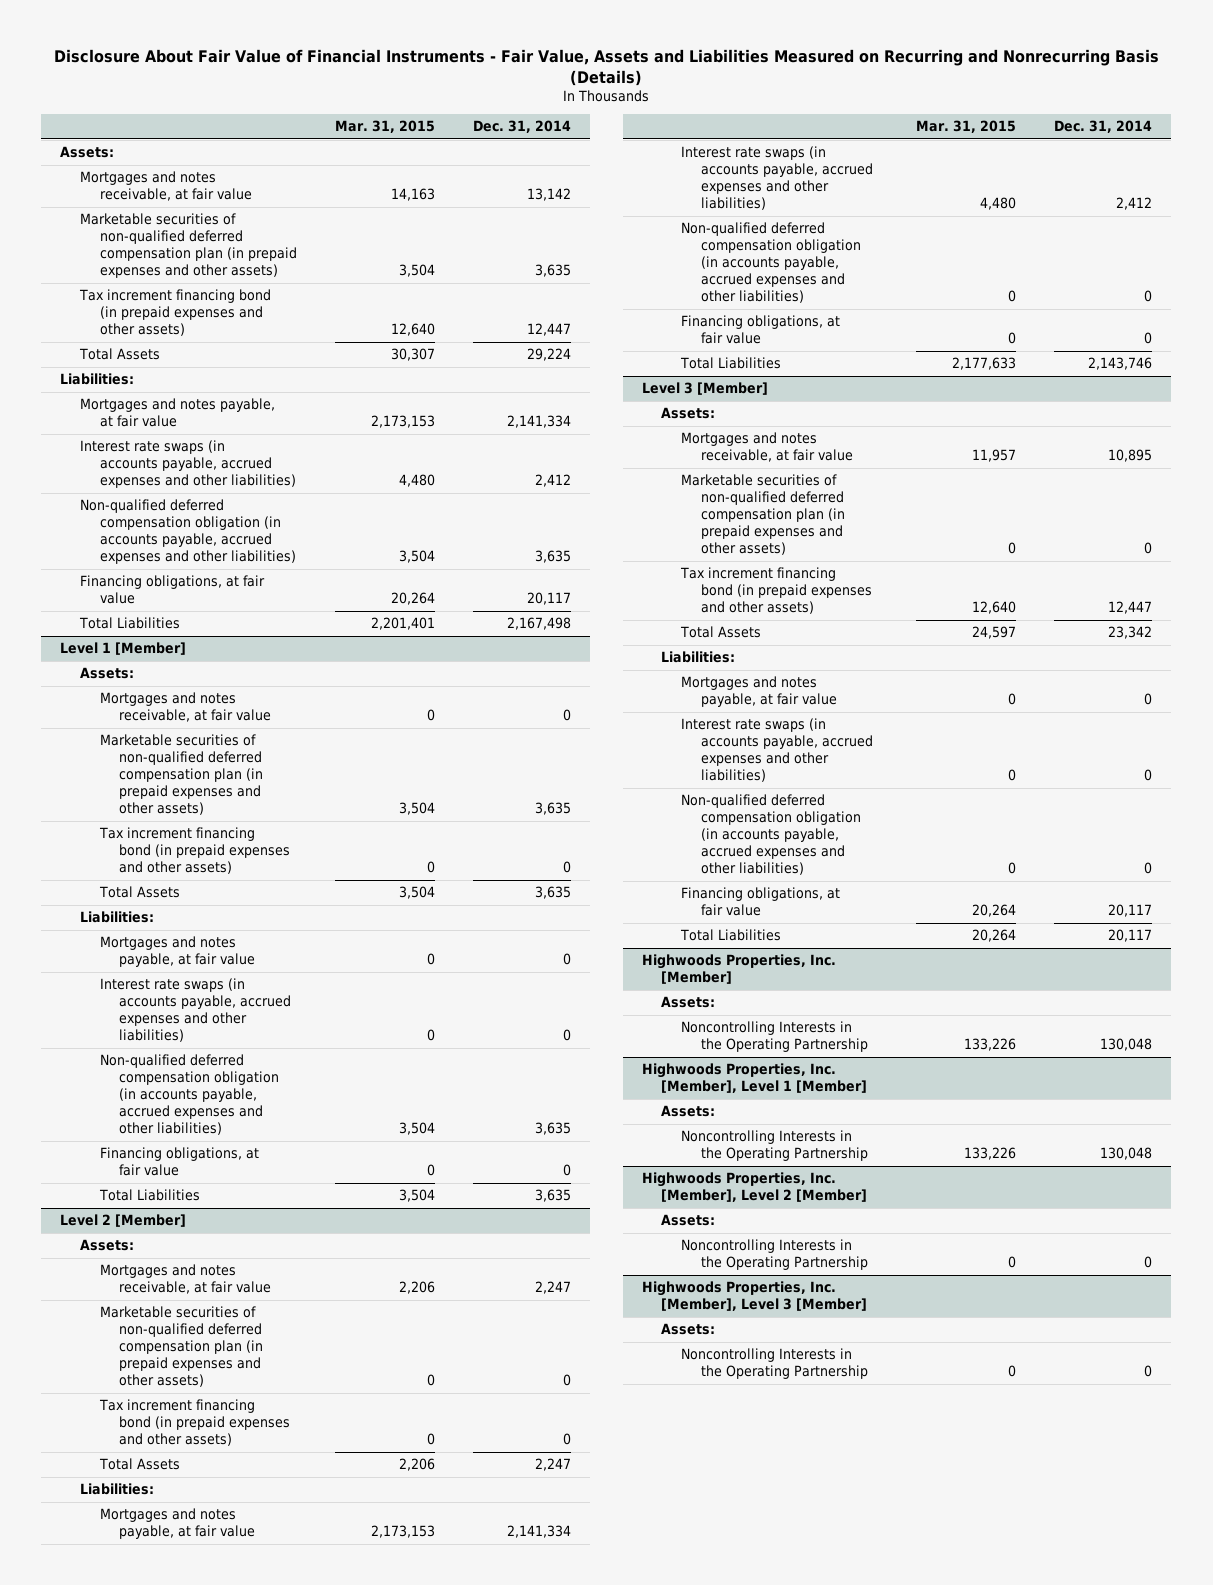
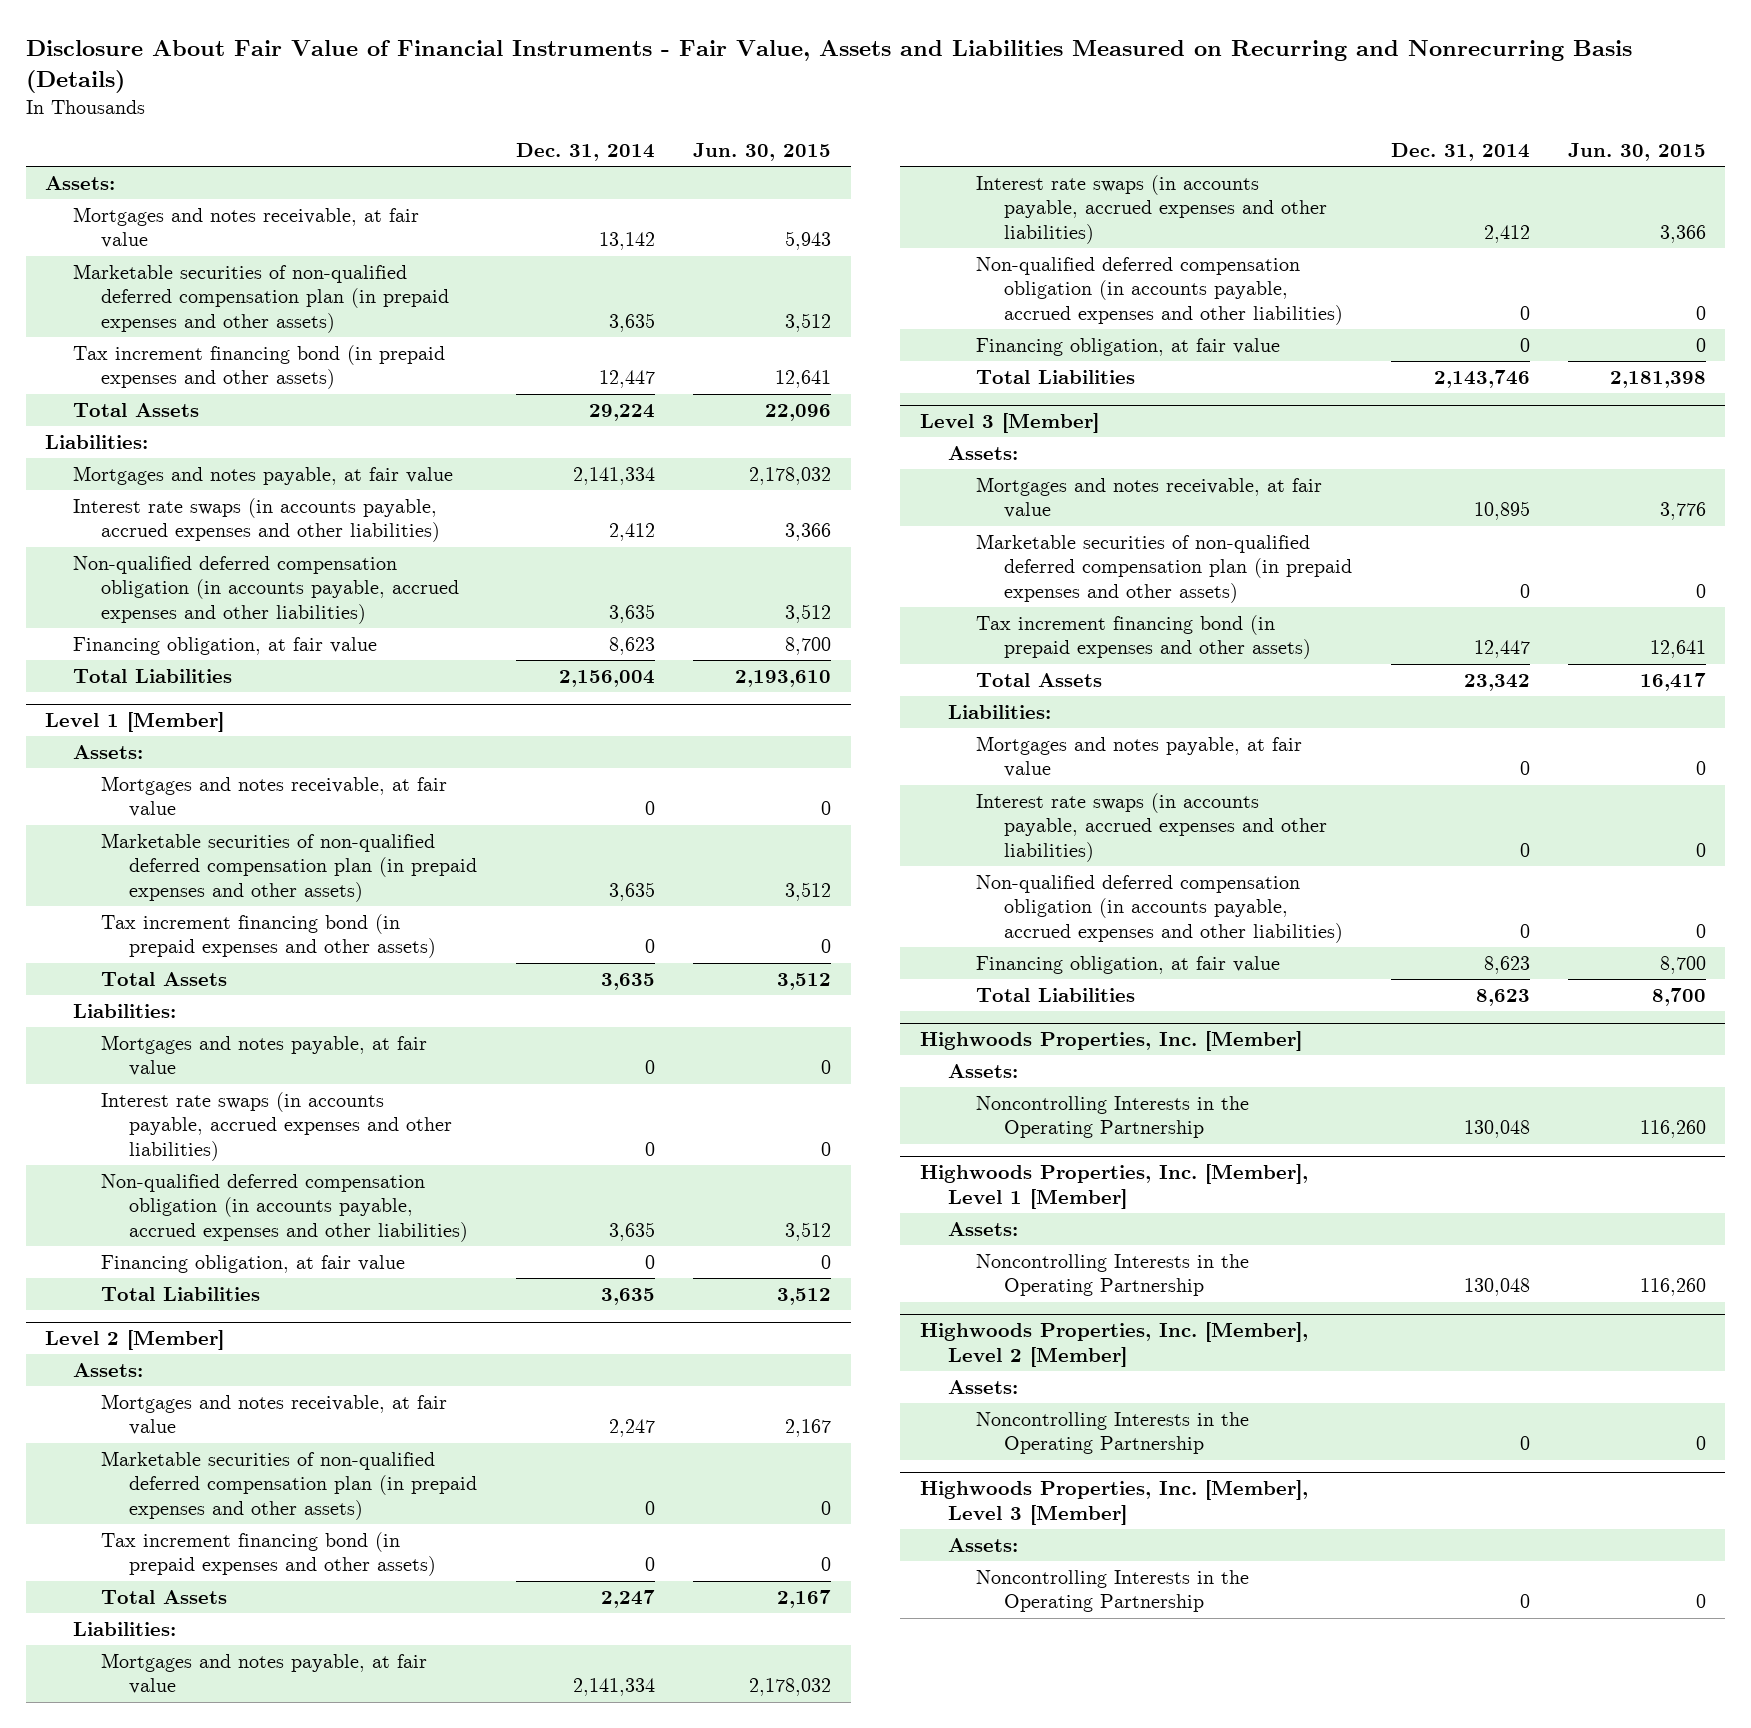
- | Mar. 31, 2015 | Dec. 31, 2014
+ | Dec. 31, 2014 | Jun. 30, 2015
- Financing obligations, at fair value | 20,264 | 20,117
- Total Liabilities | 2,201,401 | 2,167,498
+ Financing obligation, at fair value | 8,623 | 8,700
+ Total Liabilities | 2,156,004 | 2,193,610
@ Level 1 [Member]
- Financing obligations, at fair value | 0 | 0
+ Financing obligation, at fair value | 0 | 0
@ Level 2 [Member]
- Financing obligations, at fair value | 0 | 0
+ Financing obligation, at fair value | 0 | 0
@ Level 3 [Member]
- Financing obligations, at fair value | 20,264 | 20,117
- Total Liabilities | 20,264 | 20,117
+ Financing obligation, at fair value | 8,623 | 8,700
+ Total Liabilities | 8,623 | 8,700

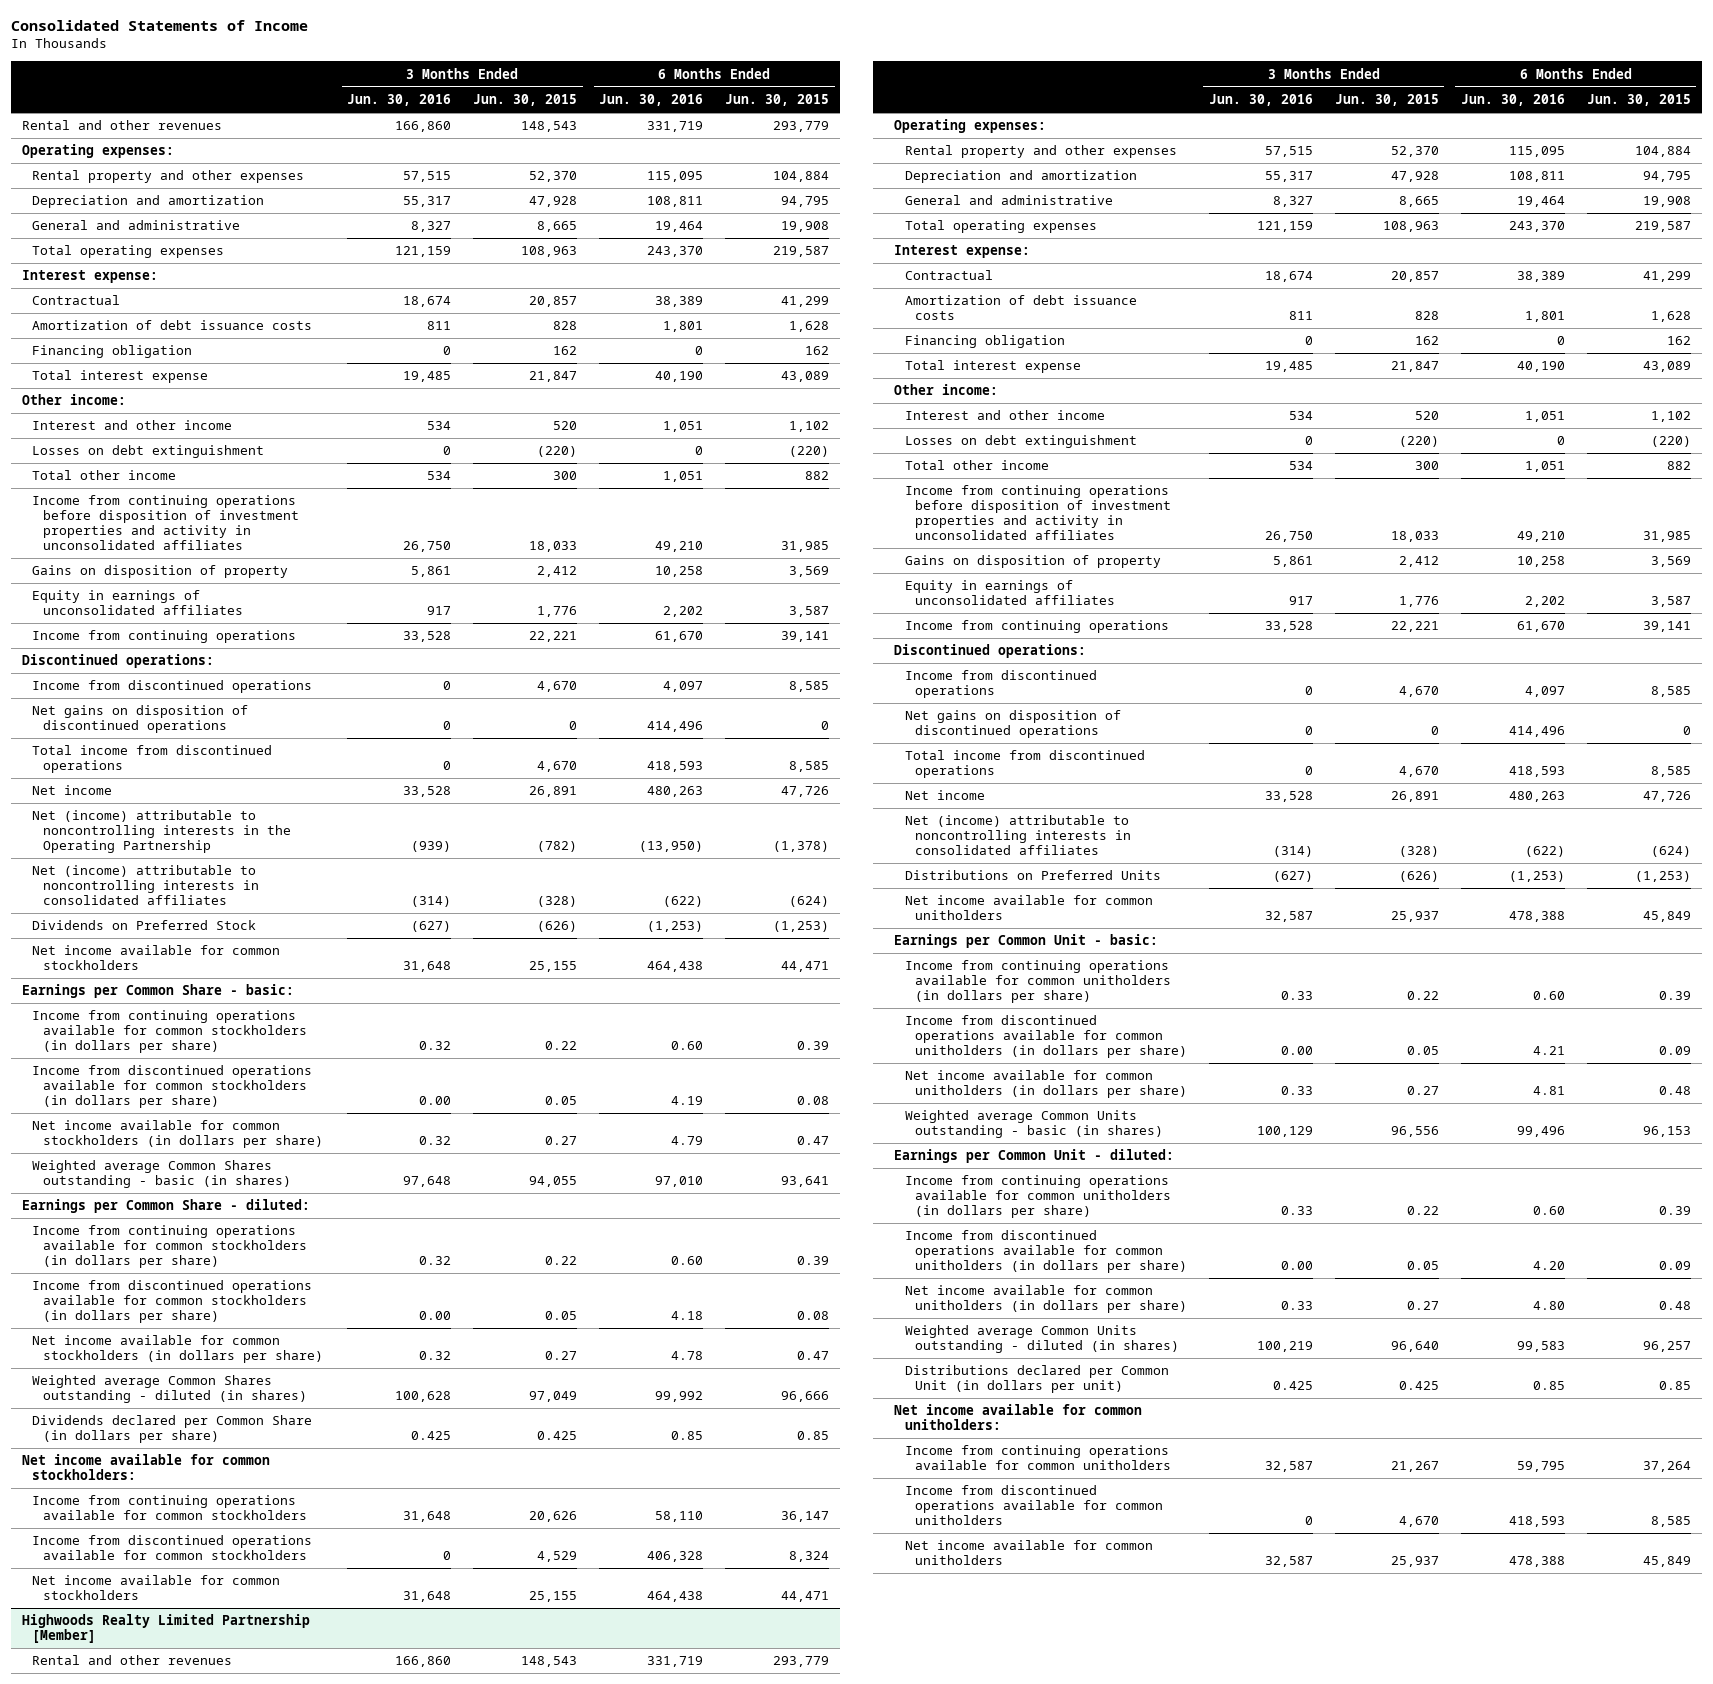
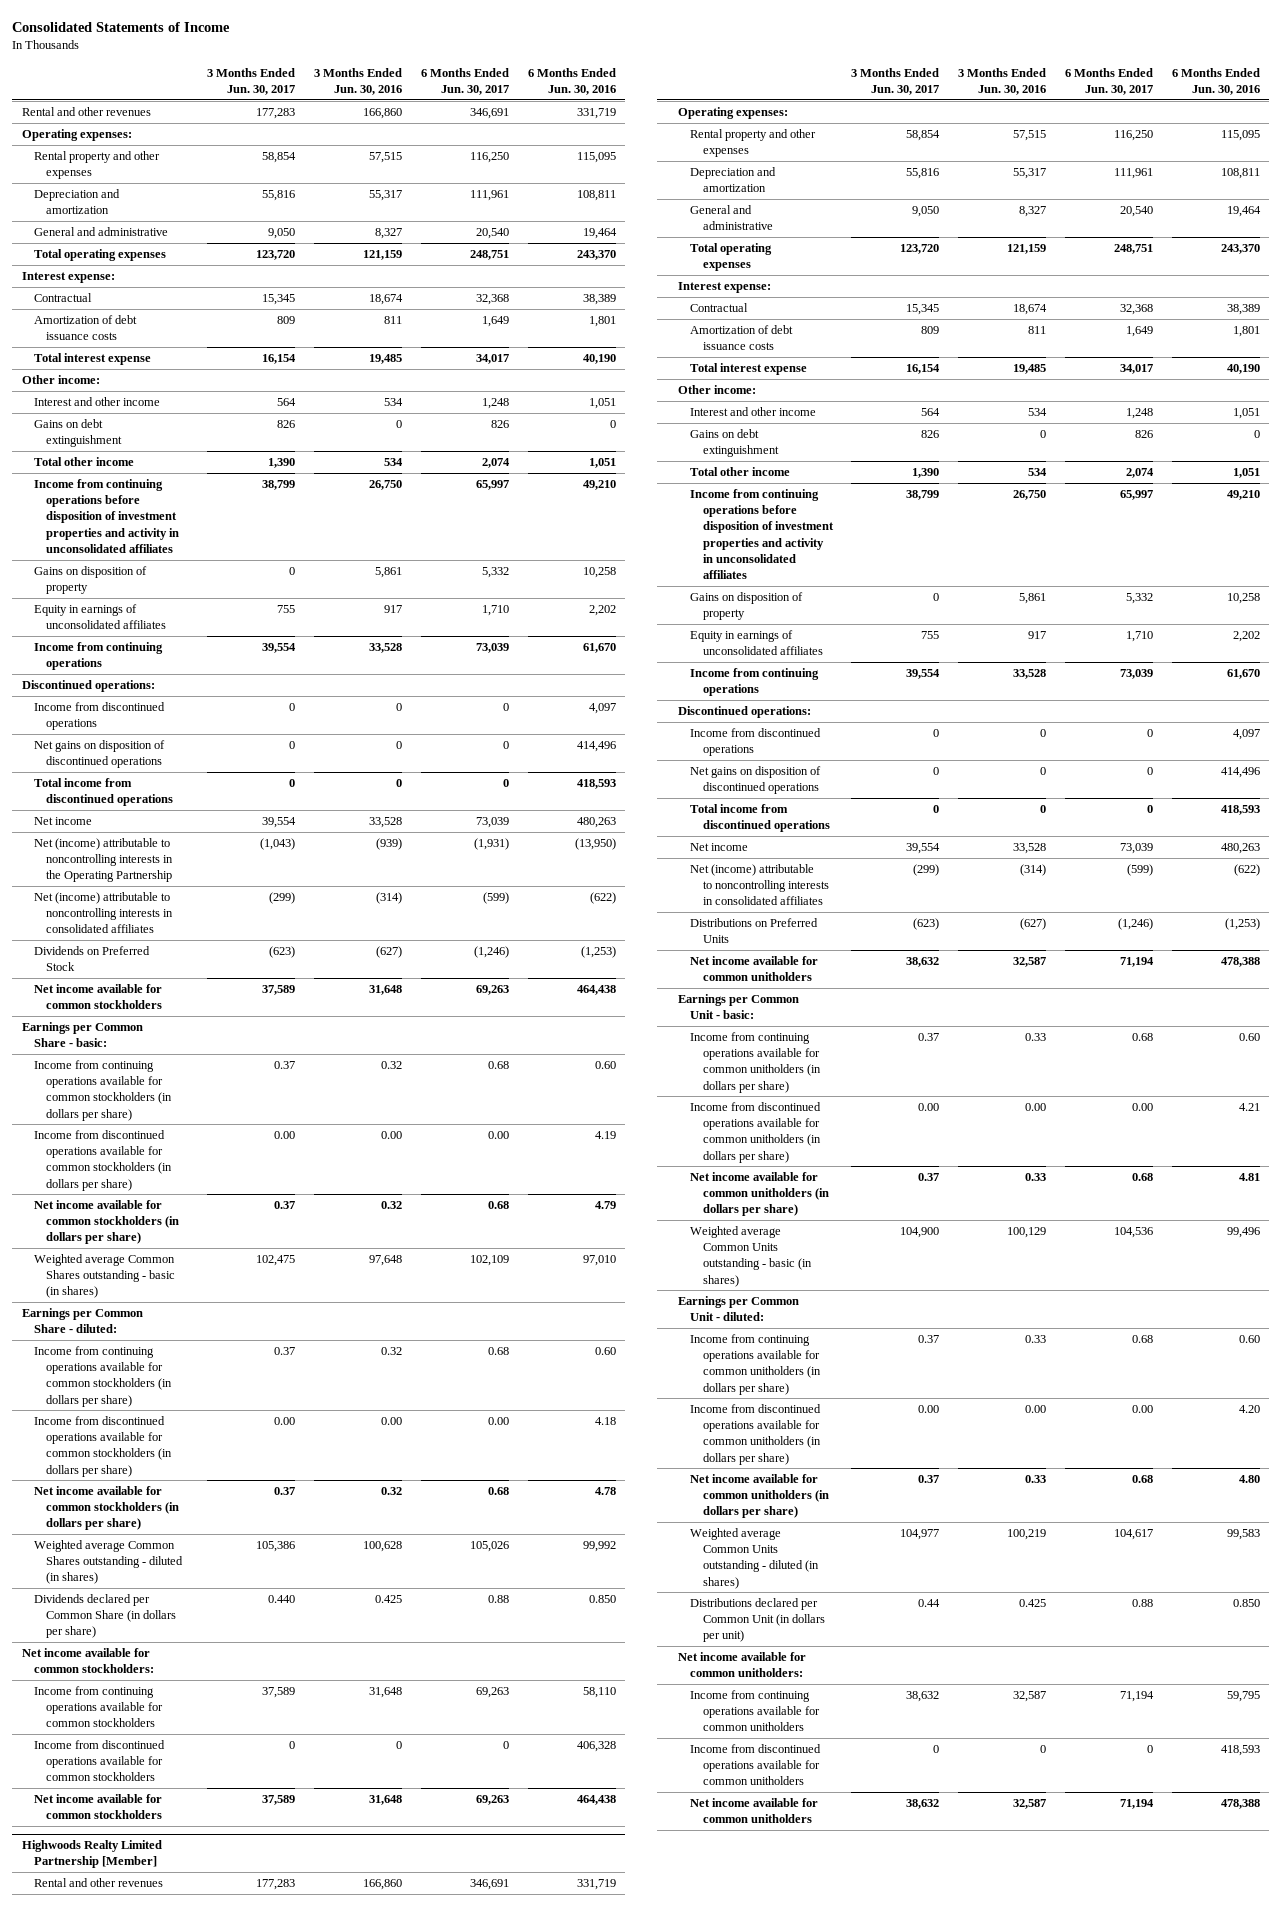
- | 3 Months Ended Jun. 30, 2016 | 3 Months Ended Jun. 30, 2015 | 6 Months Ended Jun. 30, 2016 | 6 Months Ended Jun. 30, 2015
+ | 3 Months Ended Jun. 30, 2017 | 3 Months Ended Jun. 30, 2016 | 6 Months Ended Jun. 30, 2017 | 6 Months Ended Jun. 30, 2016
- Financing obligation | 0 | 162 | 0 | 162
- Losses on debt extinguishment | 0 | (220) | 0 | (220)
+ Gains on debt extinguishment | 826 | 0 | 826 | 0
- Dividends declared per Common Share (in dollars per share) | 0.425 | 0.425 | 0.85 | 0.85
+ Dividends declared per Common Share (in dollars per share) | 0.440 | 0.425 | 0.88 | 0.850
@ Highwoods Realty Limited Partnership [Member]
- Financing obligation | 0 | 162 | 0 | 162
- Losses on debt extinguishment | 0 | (220) | 0 | (220)
+ Gains on debt extinguishment | 826 | 0 | 826 | 0
- Distributions declared per Common Unit (in dollars per unit) | 0.425 | 0.425 | 0.85 | 0.85
+ Distributions declared per Common Unit (in dollars per unit) | 0.44 | 0.425 | 0.88 | 0.850

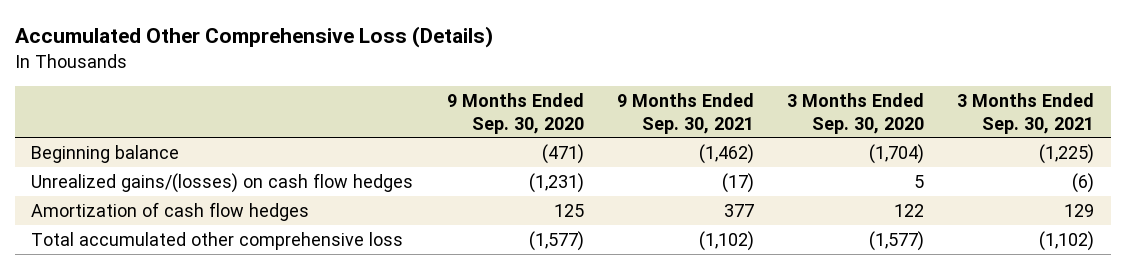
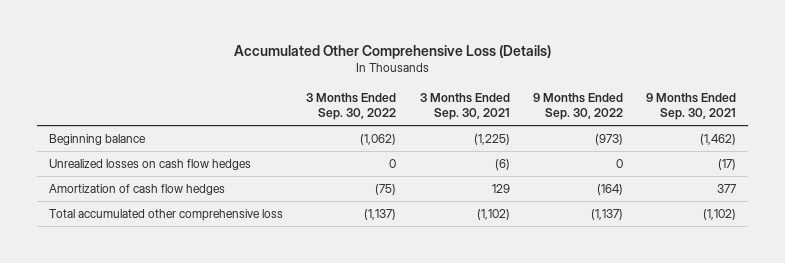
- | 9 Months Ended Sep. 30, 2020 | 9 Months Ended Sep. 30, 2021 | 3 Months Ended Sep. 30, 2020 | 3 Months Ended Sep. 30, 2021
+ | 3 Months Ended Sep. 30, 2022 | 3 Months Ended Sep. 30, 2021 | 9 Months Ended Sep. 30, 2022 | 9 Months Ended Sep. 30, 2021
- Unrealized gains/(losses) on cash flow hedges | (1,231) | (17) | 5 | (6)
+ Unrealized losses on cash flow hedges | 0 | (6) | 0 | (17)

